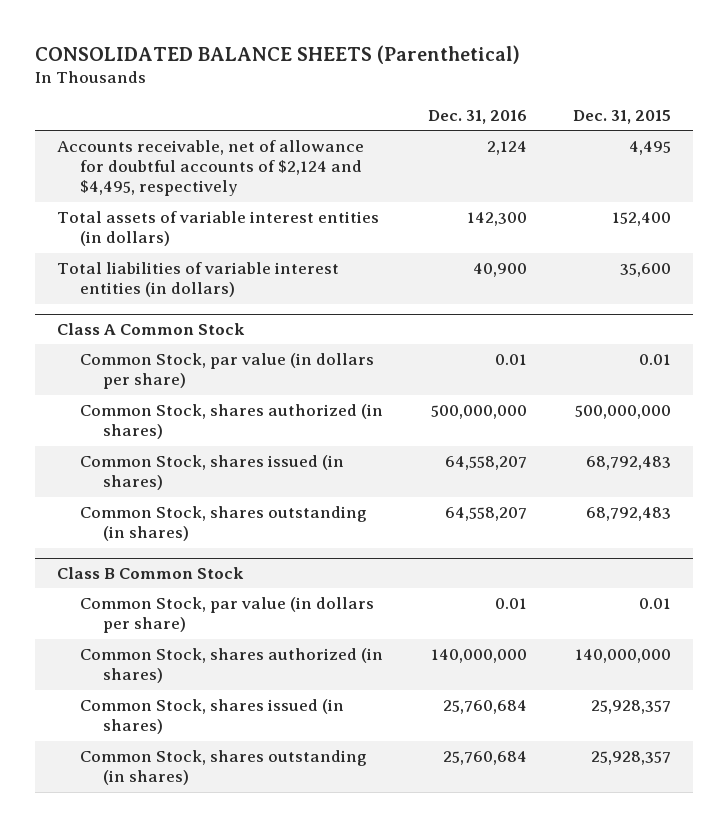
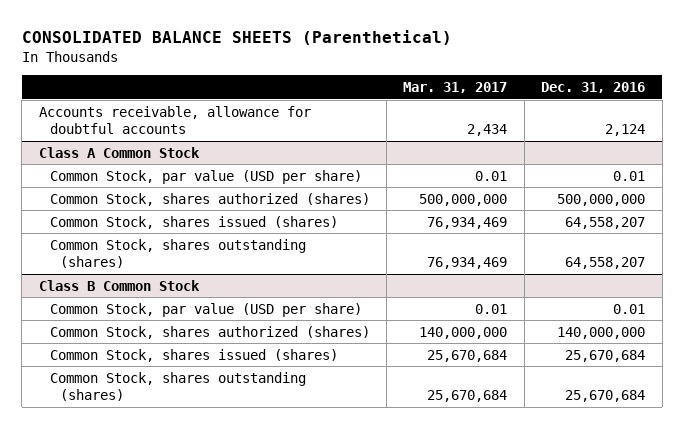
- | Dec. 31, 2016 | Dec. 31, 2015
+ | Mar. 31, 2017 | Dec. 31, 2016
- Accounts receivable, net of allowance for doubtful accounts of $2,124 and $4,495, respectively | 2,124 | 4,495
- Total assets of variable interest entities (in dollars) | 142,300 | 152,400
- Total liabilities of variable interest entities (in dollars) | 40,900 | 35,600
+ Accounts receivable, allowance for doubtful accounts | 2,434 | 2,124
@ Class A Common Stock
- Common Stock, par value (in dollars per share) | 0.01 | 0.01
- Common Stock, shares authorized (in shares) | 500,000,000 | 500,000,000
- Common Stock, shares issued (in shares) | 64,558,207 | 68,792,483
- Common Stock, shares outstanding (in shares) | 64,558,207 | 68,792,483
+ Common Stock, par value (USD per share) | 0.01 | 0.01
+ Common Stock, shares authorized (shares) | 500,000,000 | 500,000,000
+ Common Stock, shares issued (shares) | 76,934,469 | 64,558,207
+ Common Stock, shares outstanding (shares) | 76,934,469 | 64,558,207
@ Class B Common Stock
- Common Stock, par value (in dollars per share) | 0.01 | 0.01
- Common Stock, shares authorized (in shares) | 140,000,000 | 140,000,000
- Common Stock, shares issued (in shares) | 25,760,684 | 25,928,357
- Common Stock, shares outstanding (in shares) | 25,760,684 | 25,928,357
+ Common Stock, par value (USD per share) | 0.01 | 0.01
+ Common Stock, shares authorized (shares) | 140,000,000 | 140,000,000
+ Common Stock, shares issued (shares) | 25,670,684 | 25,670,684
+ Common Stock, shares outstanding (shares) | 25,670,684 | 25,670,684

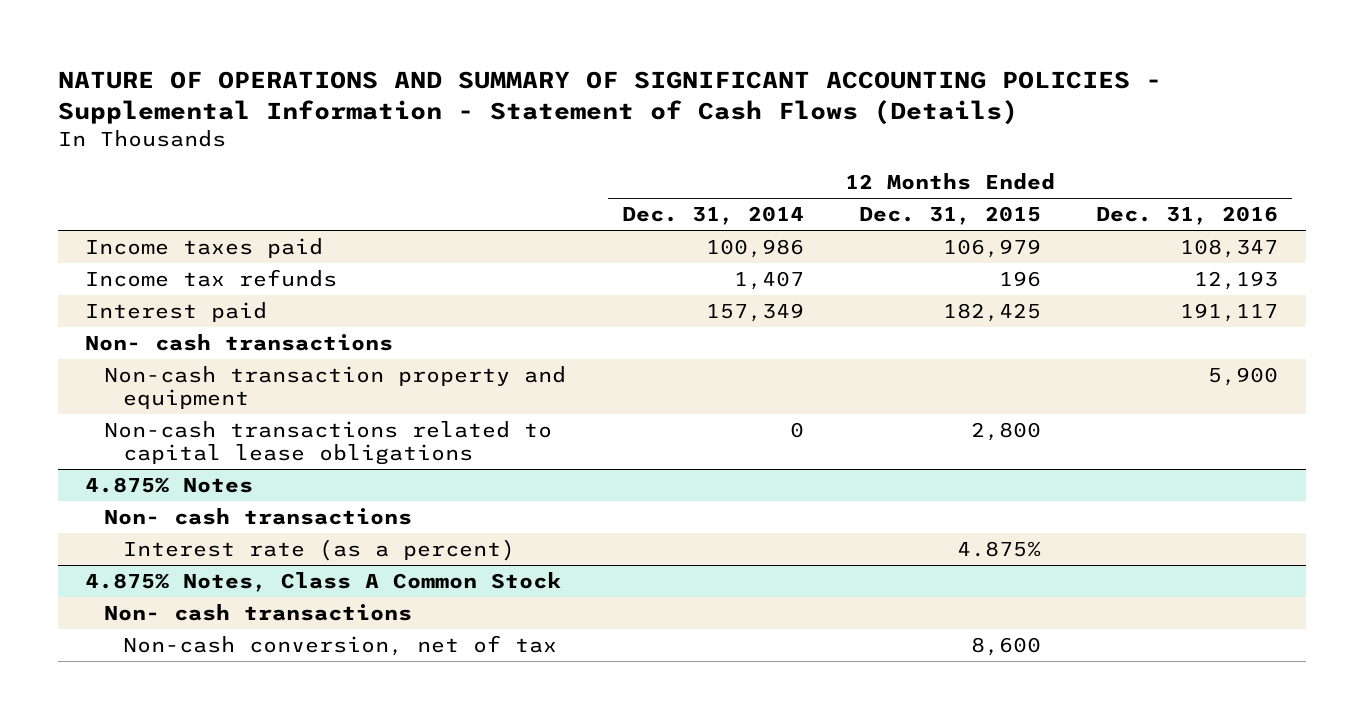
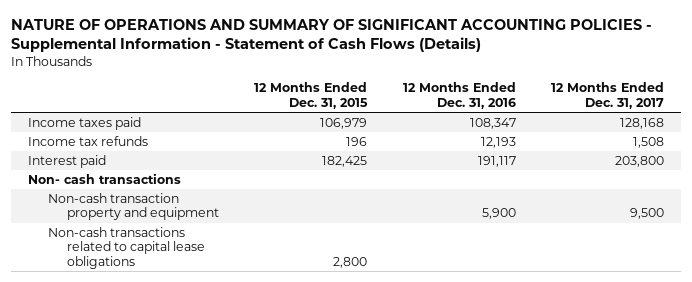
- | 12 Months Ended Dec. 31, 2014 | 12 Months Ended Dec. 31, 2015 | 12 Months Ended Dec. 31, 2016
+ | 12 Months Ended Dec. 31, 2015 | 12 Months Ended Dec. 31, 2016 | 12 Months Ended Dec. 31, 2017
- 4.875% Notes
- Non- cash transactions
- Interest rate (as a percent) | | 4.875% |
- 4.875% Notes, Class A Common Stock
- Non- cash transactions
- Non-cash conversion, net of tax | | 8,600 |

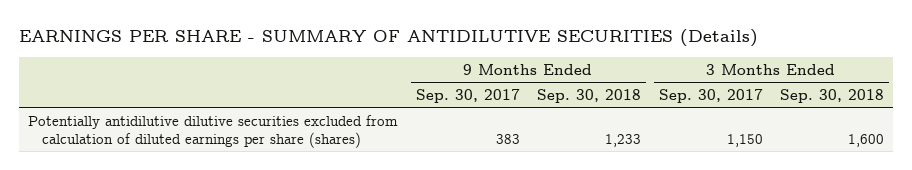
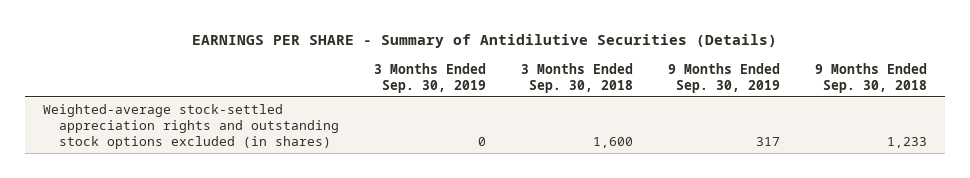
- EARNINGS PER SHARE - SUMMARY OF ANTIDILUTIVE SECURITIES (Details)
+ EARNINGS PER SHARE - Summary of Antidilutive Securities (Details)
- | 9 Months Ended Sep. 30, 2017 | 9 Months Ended Sep. 30, 2018 | 3 Months Ended Sep. 30, 2017 | 3 Months Ended Sep. 30, 2018
+ | 3 Months Ended Sep. 30, 2019 | 3 Months Ended Sep. 30, 2018 | 9 Months Ended Sep. 30, 2019 | 9 Months Ended Sep. 30, 2018
- Potentially antidilutive dilutive securities excluded from calculation of diluted earnings per share (shares) | 383 | 1,233 | 1,150 | 1,600
+ Weighted-average stock-settled appreciation rights and outstanding stock options excluded (in shares) | 0 | 1,600 | 317 | 1,233

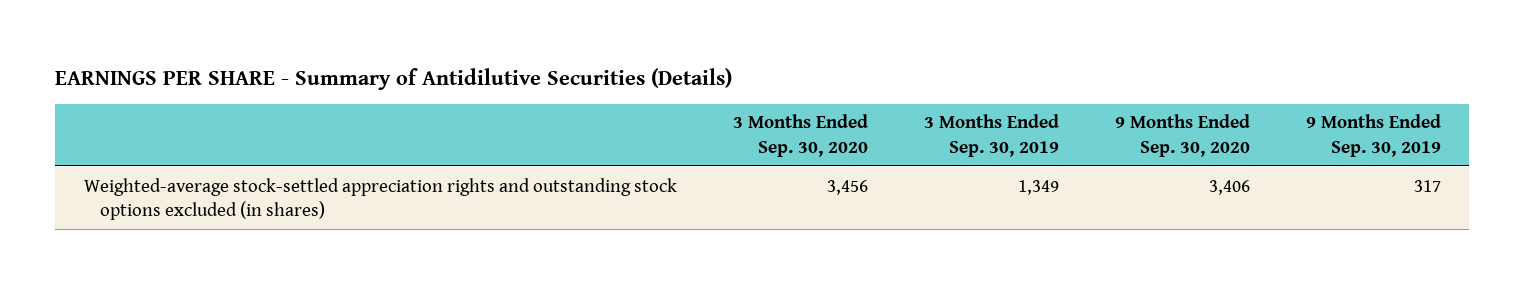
- | 3 Months Ended Sep. 30, 2019 | 3 Months Ended Sep. 30, 2018 | 9 Months Ended Sep. 30, 2019 | 9 Months Ended Sep. 30, 2018
+ | 3 Months Ended Sep. 30, 2020 | 3 Months Ended Sep. 30, 2019 | 9 Months Ended Sep. 30, 2020 | 9 Months Ended Sep. 30, 2019
- Weighted-average stock-settled appreciation rights and outstanding stock options excluded (in shares) | 0 | 1,600 | 317 | 1,233
+ Weighted-average stock-settled appreciation rights and outstanding stock options excluded (in shares) | 3,456 | 1,349 | 3,406 | 317

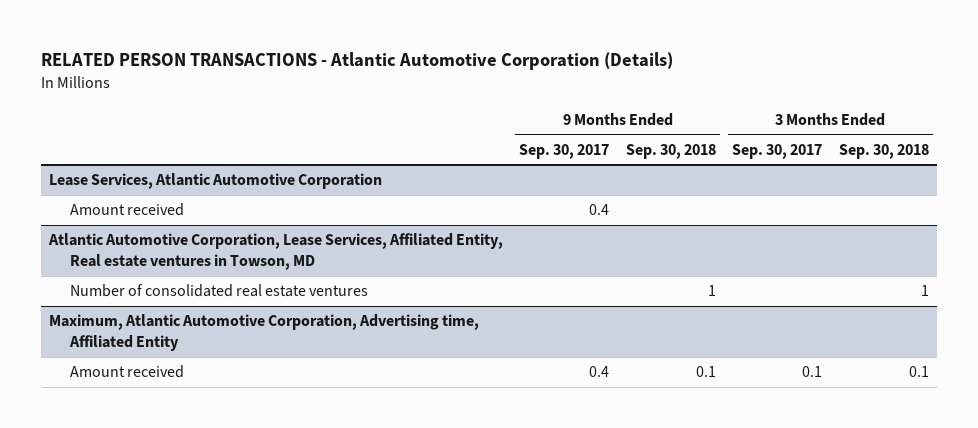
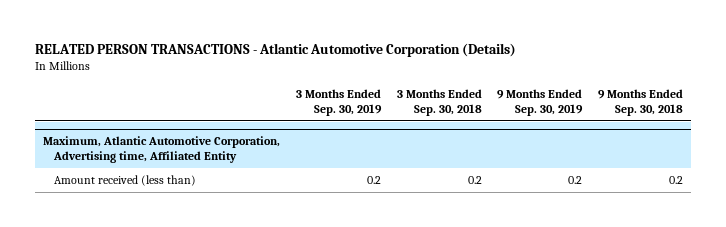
- | 9 Months Ended Sep. 30, 2017 | 9 Months Ended Sep. 30, 2018 | 3 Months Ended Sep. 30, 2017 | 3 Months Ended Sep. 30, 2018
+ | 3 Months Ended Sep. 30, 2019 | 3 Months Ended Sep. 30, 2018 | 9 Months Ended Sep. 30, 2019 | 9 Months Ended Sep. 30, 2018
- Lease Services, Atlantic Automotive Corporation
- Amount received | 0.4 | | |
- Atlantic Automotive Corporation, Lease Services, Affiliated Entity, Real estate ventures in Towson, MD
- Number of consolidated real estate ventures | | 1 | | 1
@ Maximum, Atlantic Automotive Corporation, Advertising time, Affiliated Entity
- Amount received | 0.4 | 0.1 | 0.1 | 0.1
+ Amount received (less than) | 0.2 | 0.2 | 0.2 | 0.2

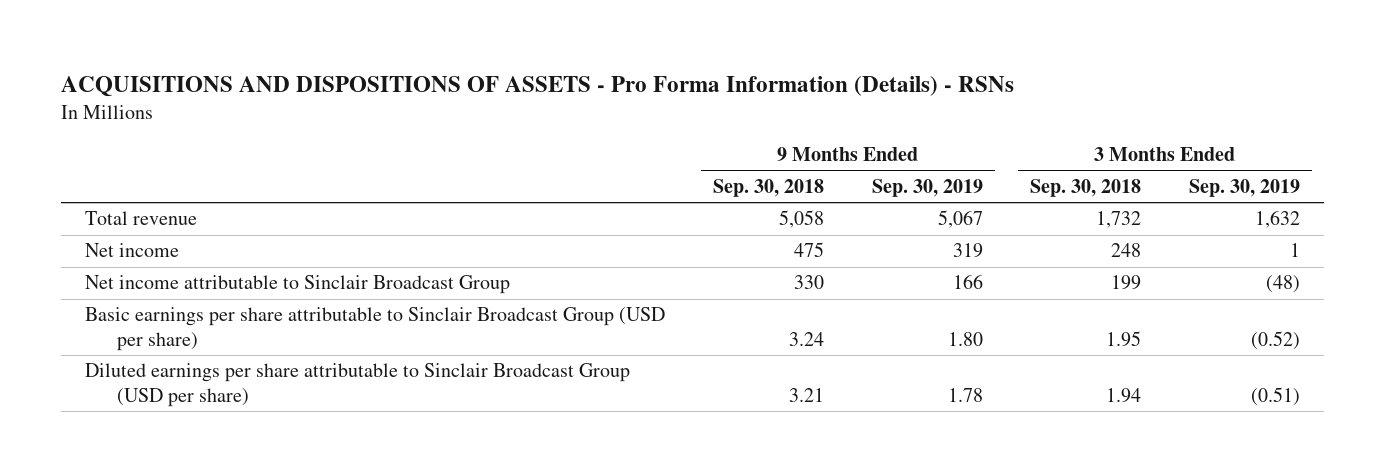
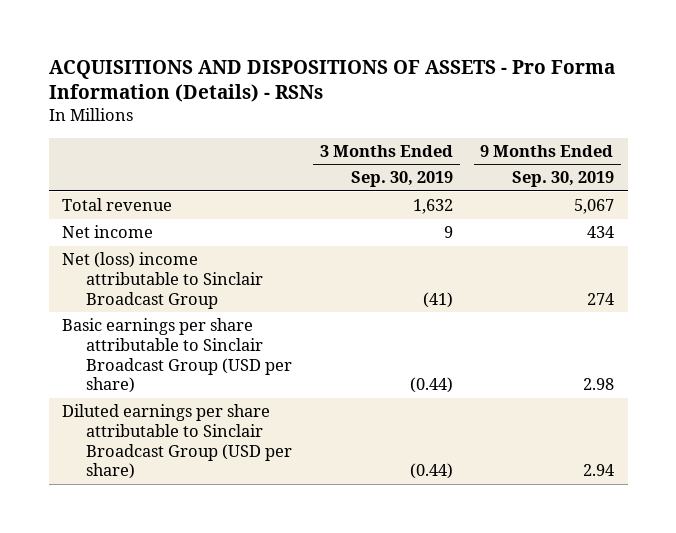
- | 9 Months Ended Sep. 30, 2018 | 9 Months Ended Sep. 30, 2019 | 3 Months Ended Sep. 30, 2018 | 3 Months Ended Sep. 30, 2019
+ | 3 Months Ended Sep. 30, 2019 | 9 Months Ended Sep. 30, 2019
- Net income | 475 | 319 | 248 | 1
- Net income attributable to Sinclair Broadcast Group | 330 | 166 | 199 | (48)
- Basic earnings per share attributable to Sinclair Broadcast Group (USD per share) | 3.24 | 1.80 | 1.95 | (0.52)
- Diluted earnings per share attributable to Sinclair Broadcast Group (USD per share) | 3.21 | 1.78 | 1.94 | (0.51)
+ Net income | 9 | 434
+ Net (loss) income attributable to Sinclair Broadcast Group | (41) | 274
+ Basic earnings per share attributable to Sinclair Broadcast Group (USD per share) | (0.44) | 2.98
+ Diluted earnings per share attributable to Sinclair Broadcast Group (USD per share) | (0.44) | 2.94

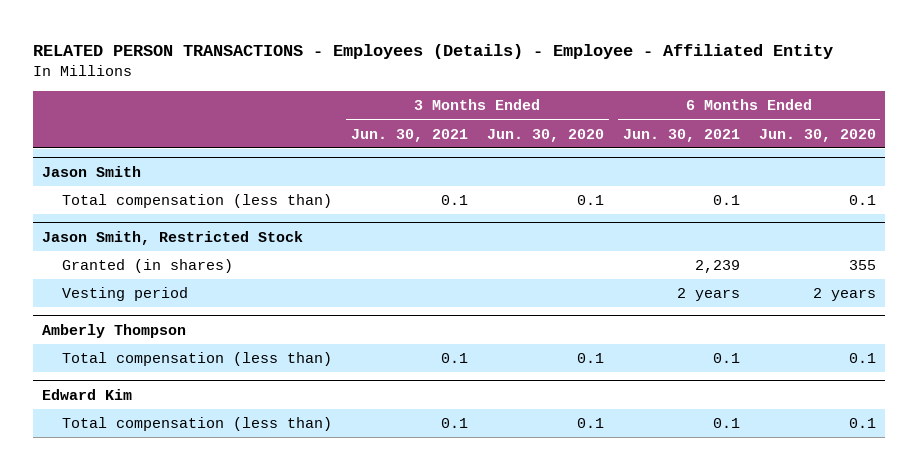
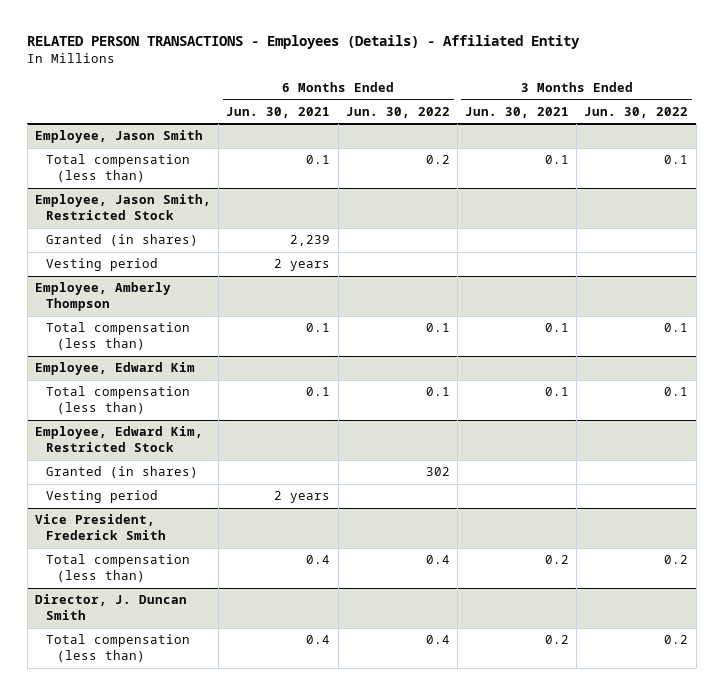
- RELATED PERSON TRANSACTIONS - Employees (Details) - Employee - Affiliated Entity
+ RELATED PERSON TRANSACTIONS - Employees (Details) - Affiliated Entity
- | 3 Months Ended Jun. 30, 2021 | 3 Months Ended Jun. 30, 2020 | 6 Months Ended Jun. 30, 2021 | 6 Months Ended Jun. 30, 2020
+ | 6 Months Ended Jun. 30, 2021 | 6 Months Ended Jun. 30, 2022 | 3 Months Ended Jun. 30, 2021 | 3 Months Ended Jun. 30, 2022
- Jason Smith
+ Employee, Jason Smith
- Jason Smith, Restricted Stock
+ Employee, Jason Smith, Restricted Stock
- Amberly Thompson
+ Employee, Amberly Thompson
- Edward Kim
+ Employee, Edward Kim
+ Employee, Edward Kim, Restricted Stock
+ Granted (in shares) | | 302 | |
+ Vesting period | 2 years | | |
+ Vice President, Frederick Smith
+ Total compensation (less than) | 0.4 | 0.4 | 0.2 | 0.2
+ Director, J. Duncan Smith
+ Total compensation (less than) | 0.4 | 0.4 | 0.2 | 0.2

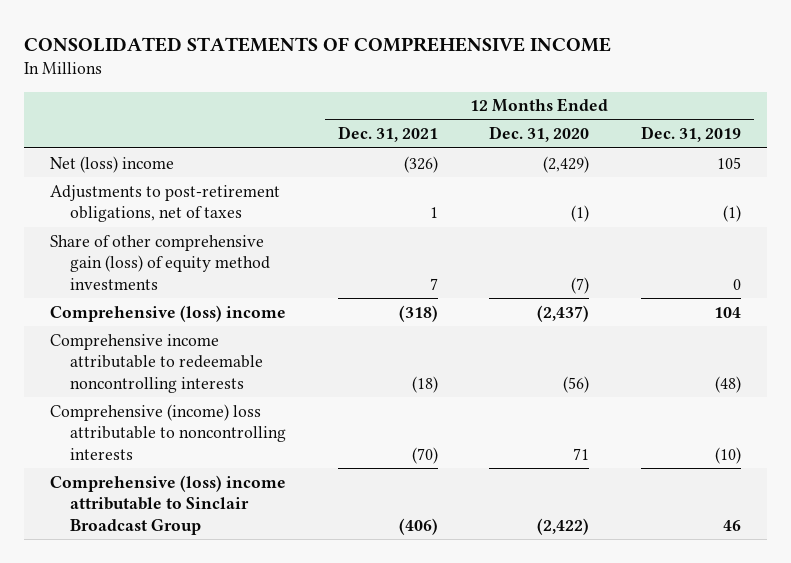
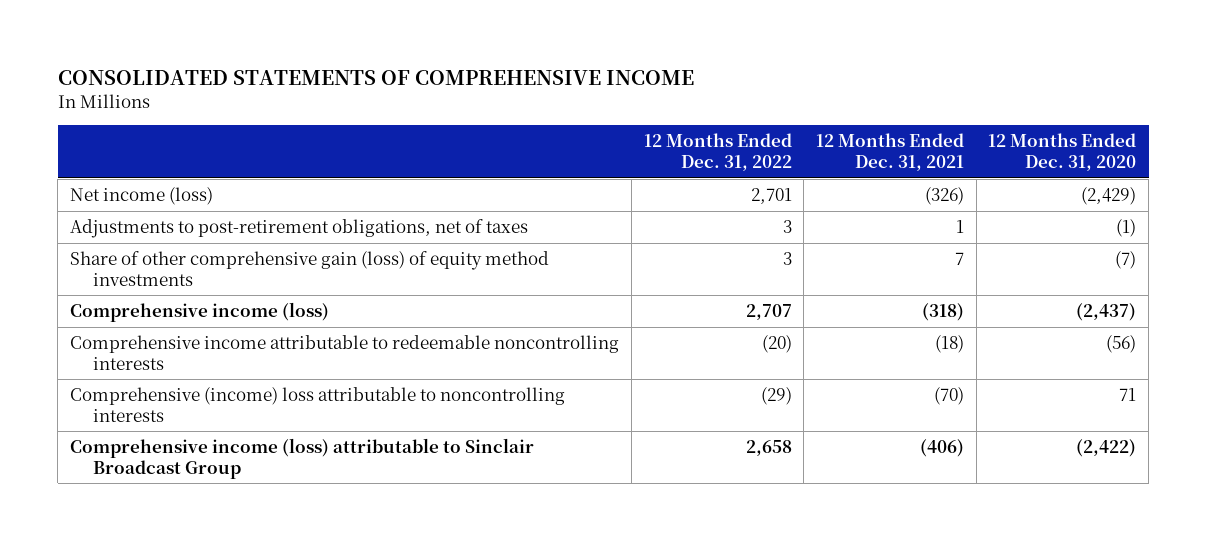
- | 12 Months Ended Dec. 31, 2021 | 12 Months Ended Dec. 31, 2020 | 12 Months Ended Dec. 31, 2019
+ | 12 Months Ended Dec. 31, 2022 | 12 Months Ended Dec. 31, 2021 | 12 Months Ended Dec. 31, 2020
- Net (loss) income | (326) | (2,429) | 105
+ Net income (loss) | 2,701 | (326) | (2,429)
- Comprehensive (loss) income | (318) | (2,437) | 104
+ Comprehensive income (loss) | 2,707 | (318) | (2,437)
- Comprehensive (loss) income attributable to Sinclair Broadcast Group | (406) | (2,422) | 46
+ Comprehensive income (loss) attributable to Sinclair Broadcast Group | 2,658 | (406) | (2,422)

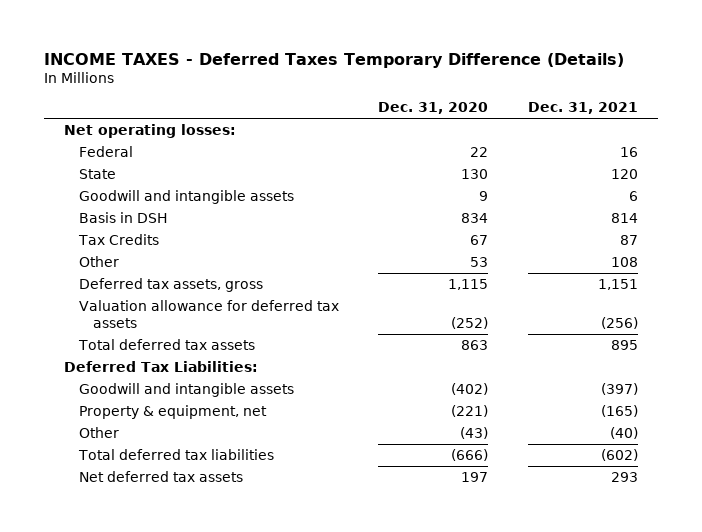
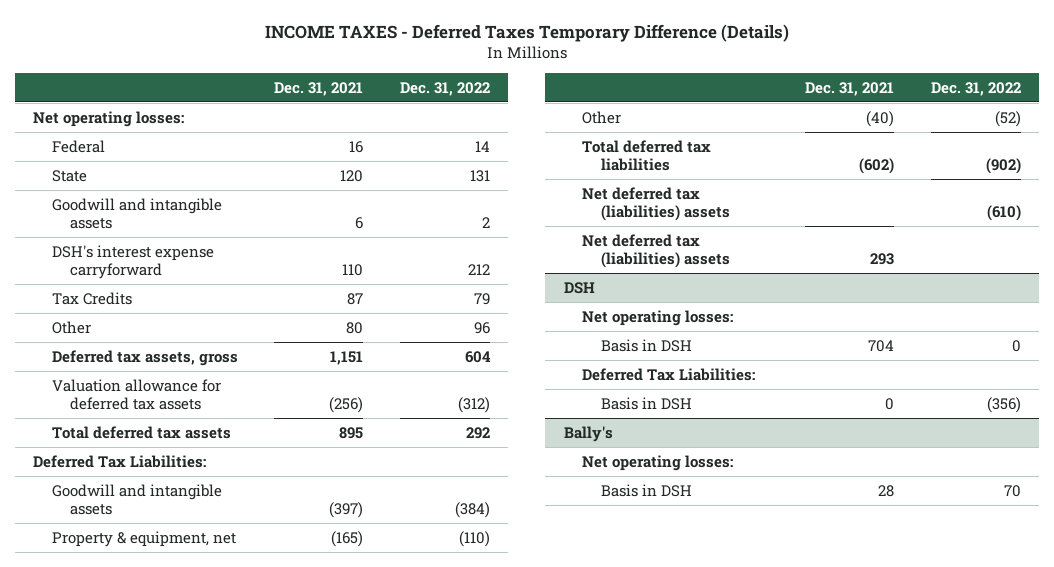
- | Dec. 31, 2020 | Dec. 31, 2021
+ | Dec. 31, 2021 | Dec. 31, 2022
- Basis in DSH | 834 | 814
+ DSH's interest expense carryforward | 110 | 212
- Other | 53 | 108
+ Other | 80 | 96
- Net deferred tax assets | 197 | 293
+ Net deferred tax (liabilities) assets | | (610)
+ Net deferred tax (liabilities) assets | 293 |
+ DSH
+ Net operating losses:
+ Basis in DSH | 704 | 0
+ Deferred Tax Liabilities:
+ Basis in DSH | 0 | (356)
+ Bally's
+ Net operating losses:
+ Basis in DSH | 28 | 70

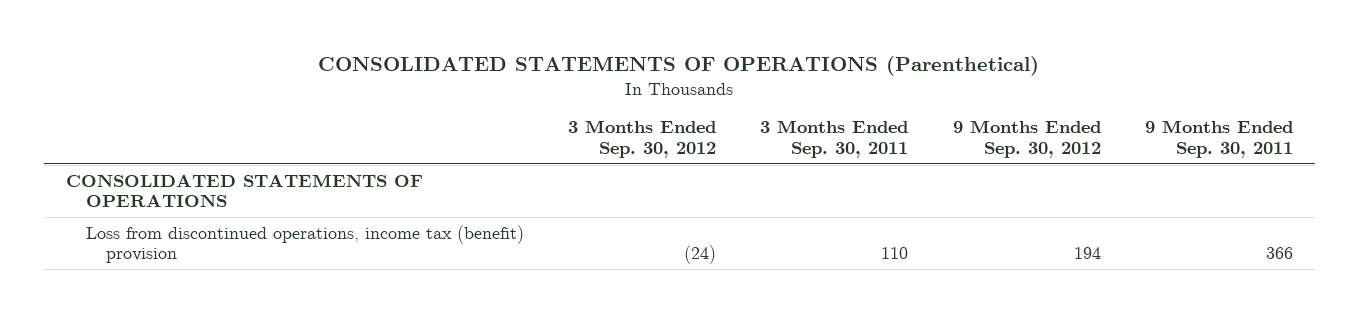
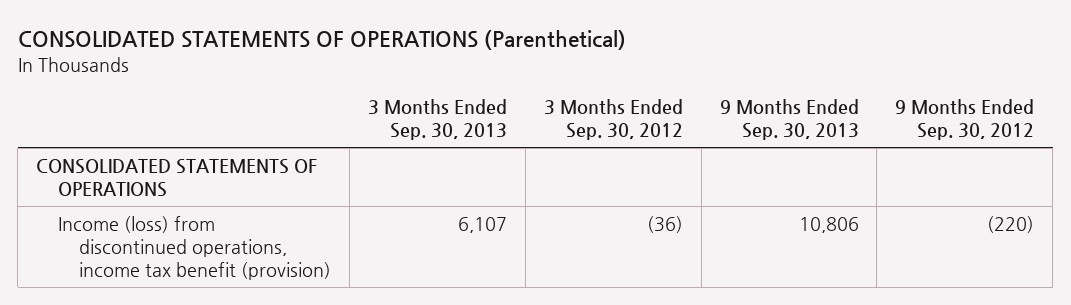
- | 3 Months Ended Sep. 30, 2012 | 3 Months Ended Sep. 30, 2011 | 9 Months Ended Sep. 30, 2012 | 9 Months Ended Sep. 30, 2011
+ | 3 Months Ended Sep. 30, 2013 | 3 Months Ended Sep. 30, 2012 | 9 Months Ended Sep. 30, 2013 | 9 Months Ended Sep. 30, 2012
- Loss from discontinued operations, income tax (benefit) provision | (24) | 110 | 194 | 366
+ Income (loss) from discontinued operations, income tax benefit (provision) | 6,107 | (36) | 10,806 | (220)

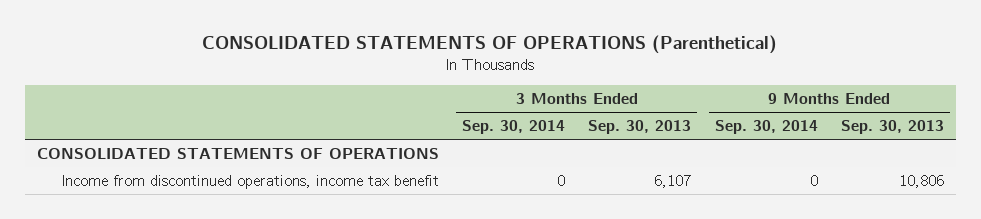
- | 3 Months Ended Sep. 30, 2013 | 3 Months Ended Sep. 30, 2012 | 9 Months Ended Sep. 30, 2013 | 9 Months Ended Sep. 30, 2012
+ | 3 Months Ended Sep. 30, 2014 | 3 Months Ended Sep. 30, 2013 | 9 Months Ended Sep. 30, 2014 | 9 Months Ended Sep. 30, 2013
- Income (loss) from discontinued operations, income tax benefit (provision) | 6,107 | (36) | 10,806 | (220)
+ Income from discontinued operations, income tax benefit | 0 | 6,107 | 0 | 10,806

